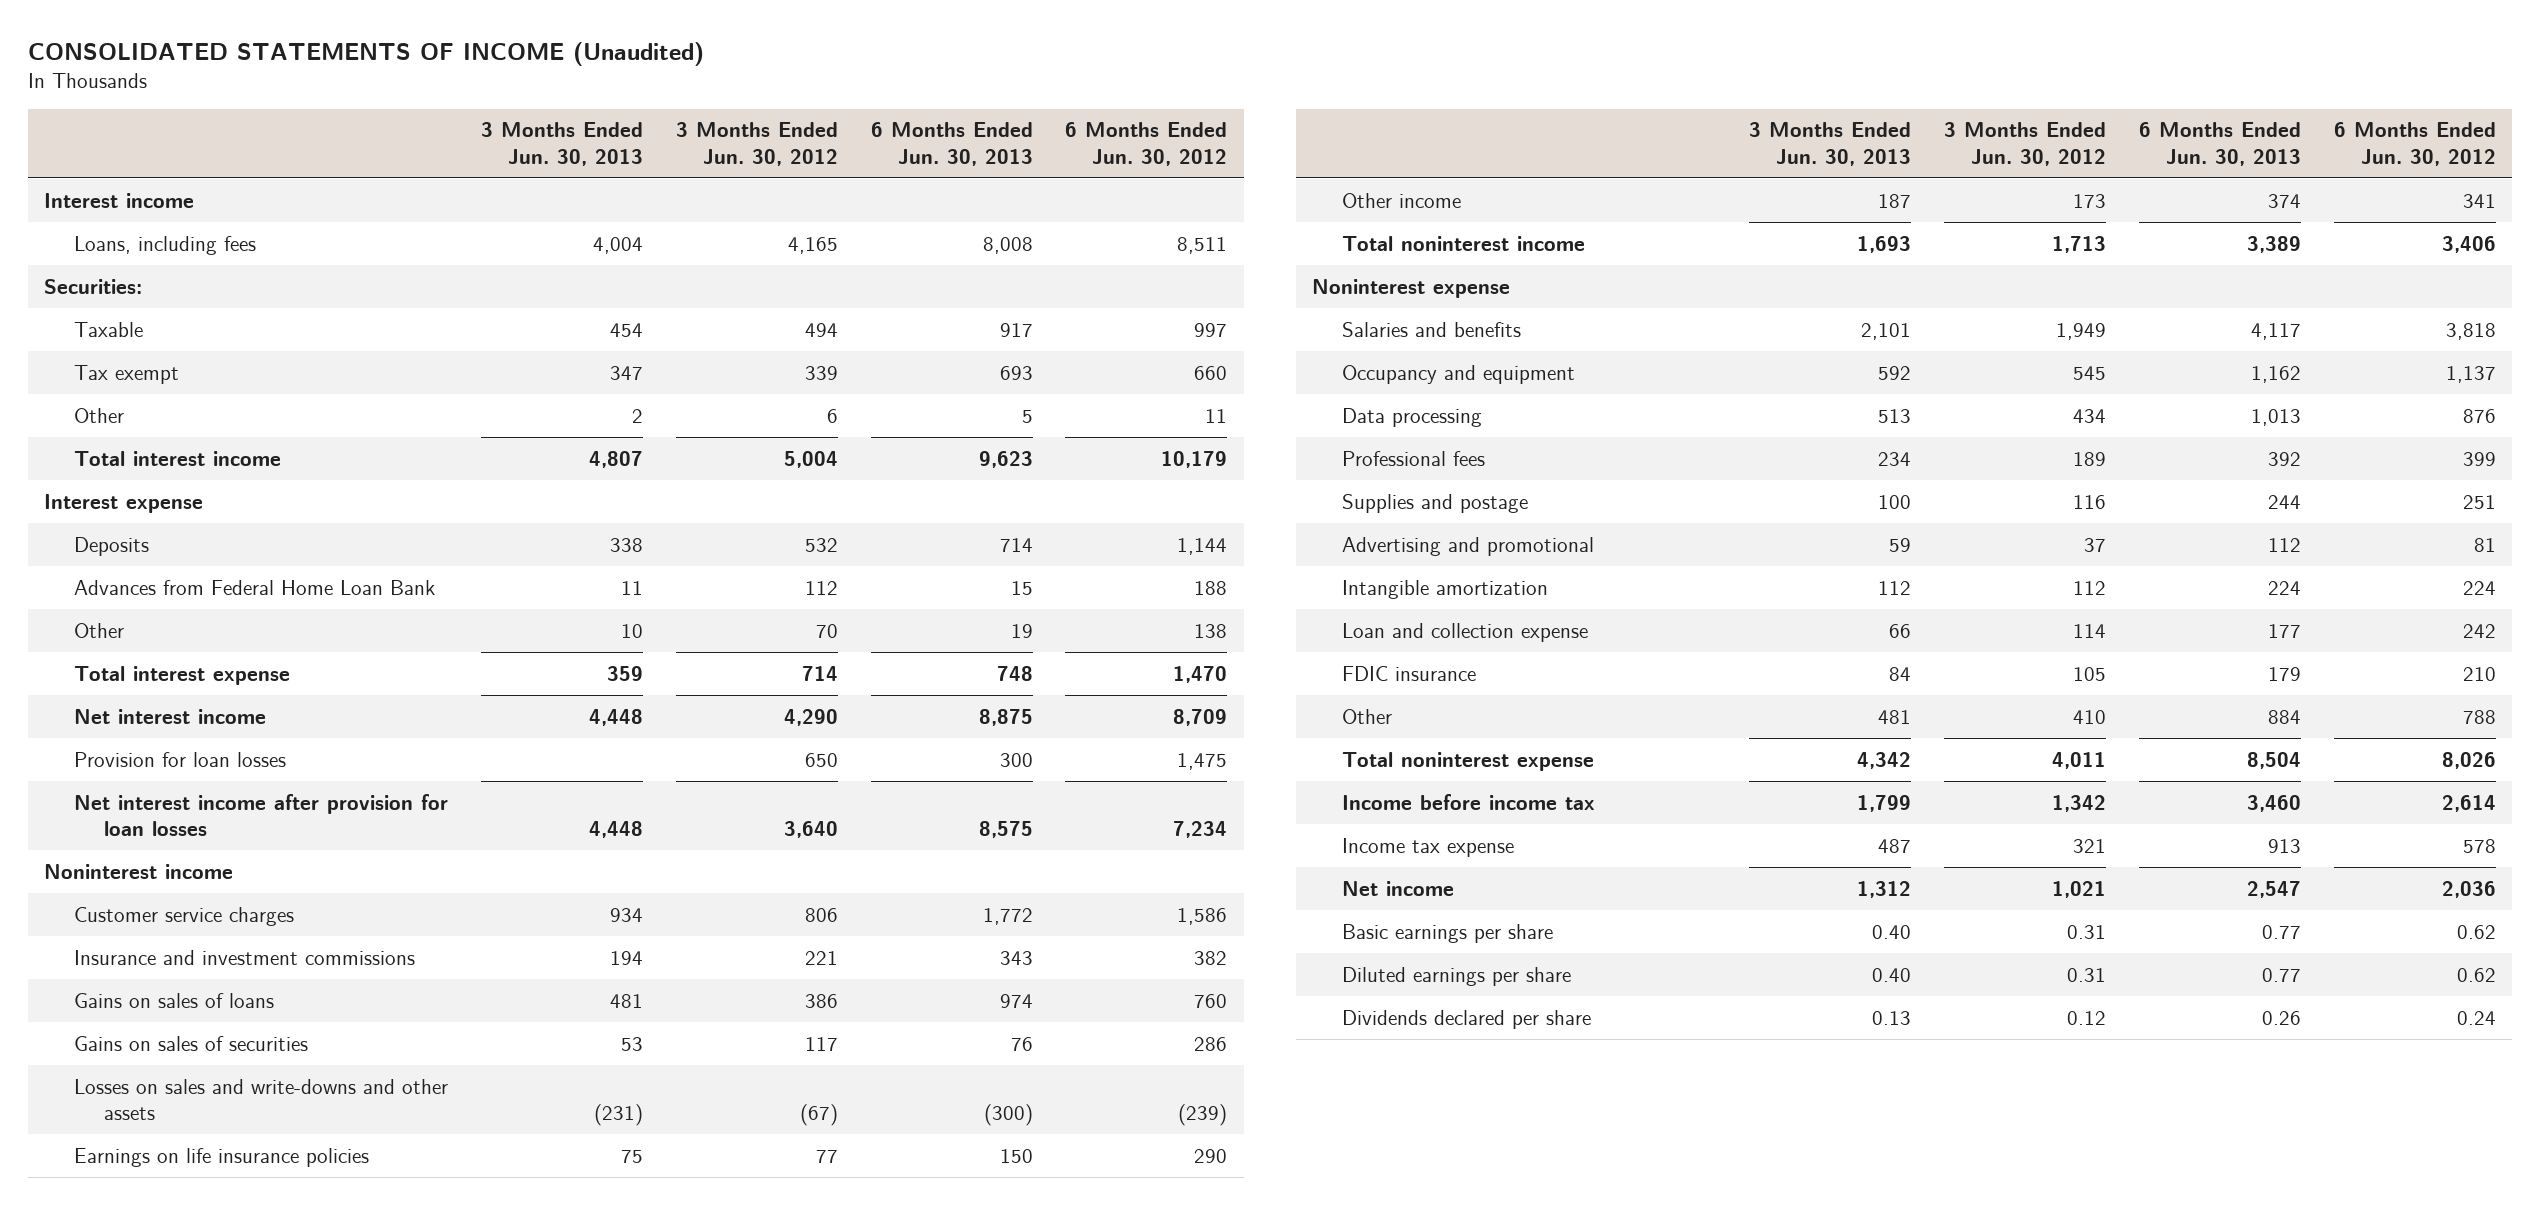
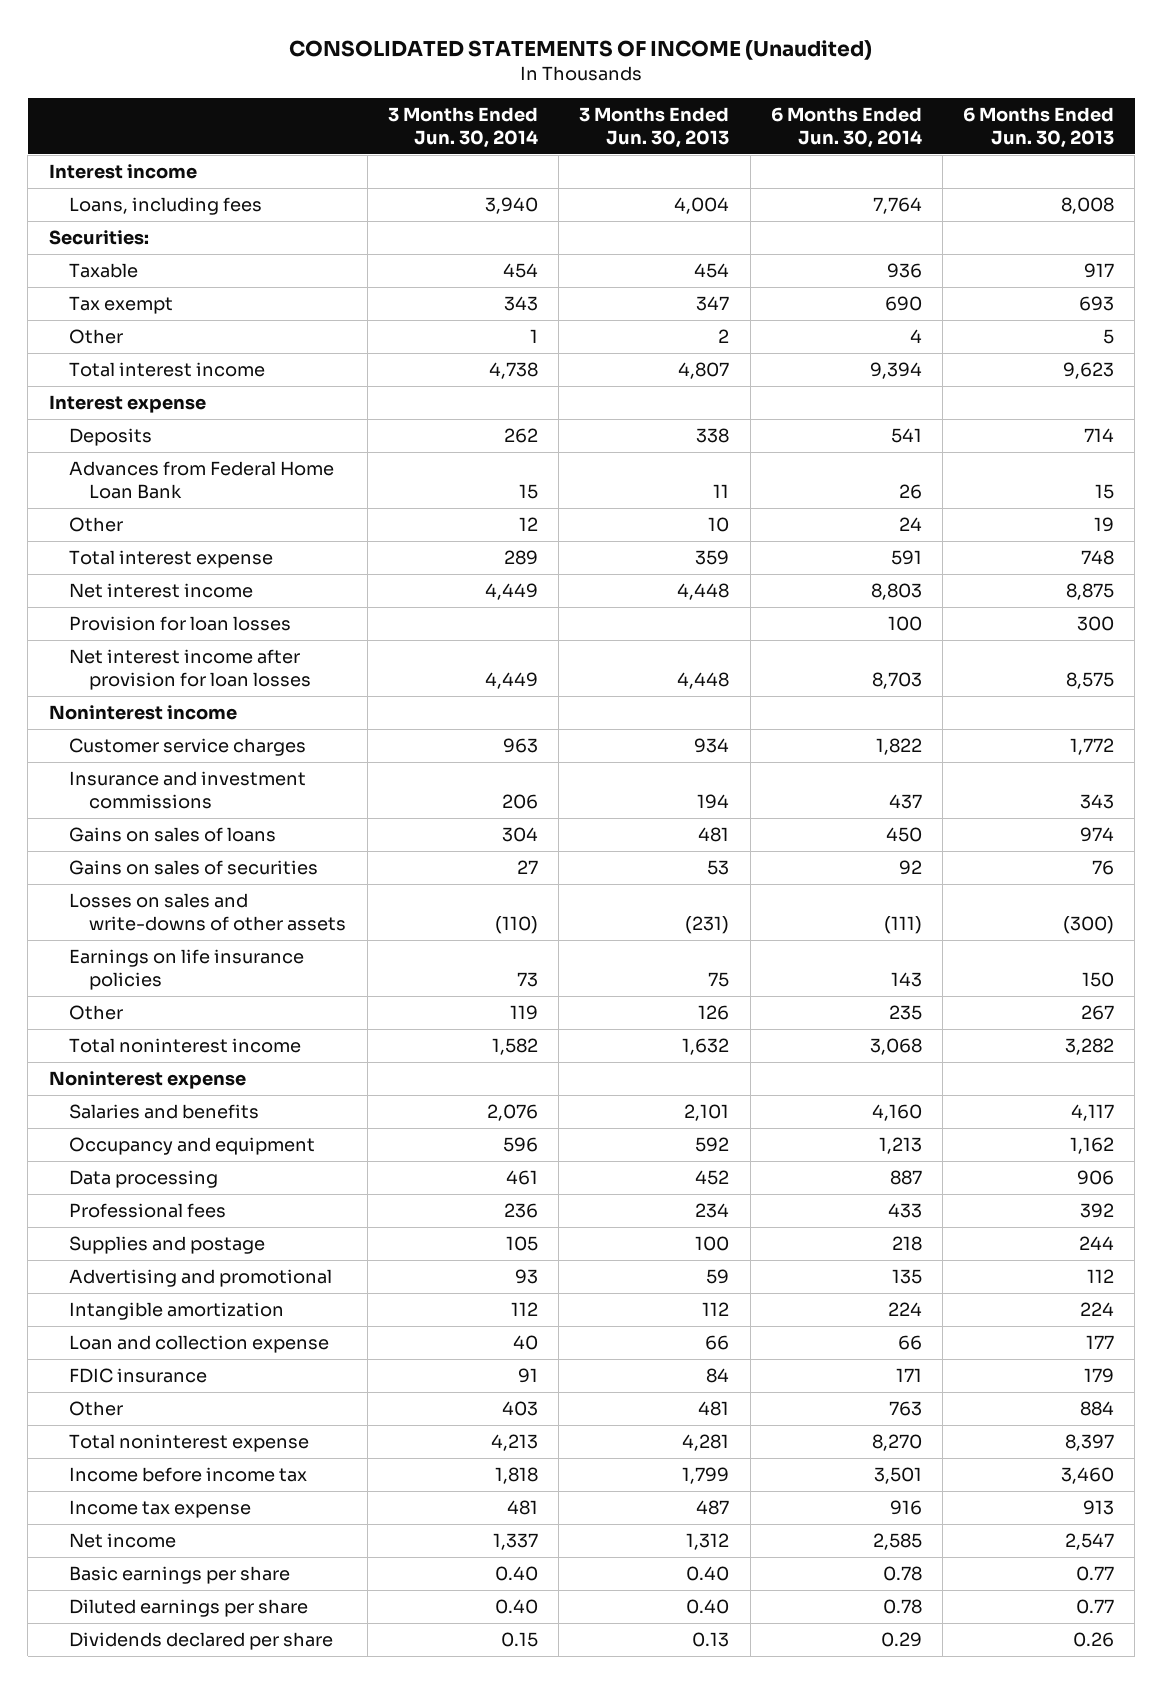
- | 3 Months Ended Jun. 30, 2013 | 3 Months Ended Jun. 30, 2012 | 6 Months Ended Jun. 30, 2013 | 6 Months Ended Jun. 30, 2012
+ | 3 Months Ended Jun. 30, 2014 | 3 Months Ended Jun. 30, 2013 | 6 Months Ended Jun. 30, 2014 | 6 Months Ended Jun. 30, 2013
- Losses on sales and write-downs and other assets | (231) | (67) | (300) | (239)
+ Losses on sales and write-downs of other assets | (110) | (231) | (111) | (300)
- Other income | 187 | 173 | 374 | 341
- Total noninterest income | 1,693 | 1,713 | 3,389 | 3,406
+ Other | 119 | 126 | 235 | 267
+ Total noninterest income | 1,582 | 1,632 | 3,068 | 3,282
- Data processing | 513 | 434 | 1,013 | 876
+ Data processing | 461 | 452 | 887 | 906
- Total noninterest expense | 4,342 | 4,011 | 8,504 | 8,026
+ Total noninterest expense | 4,213 | 4,281 | 8,270 | 8,397

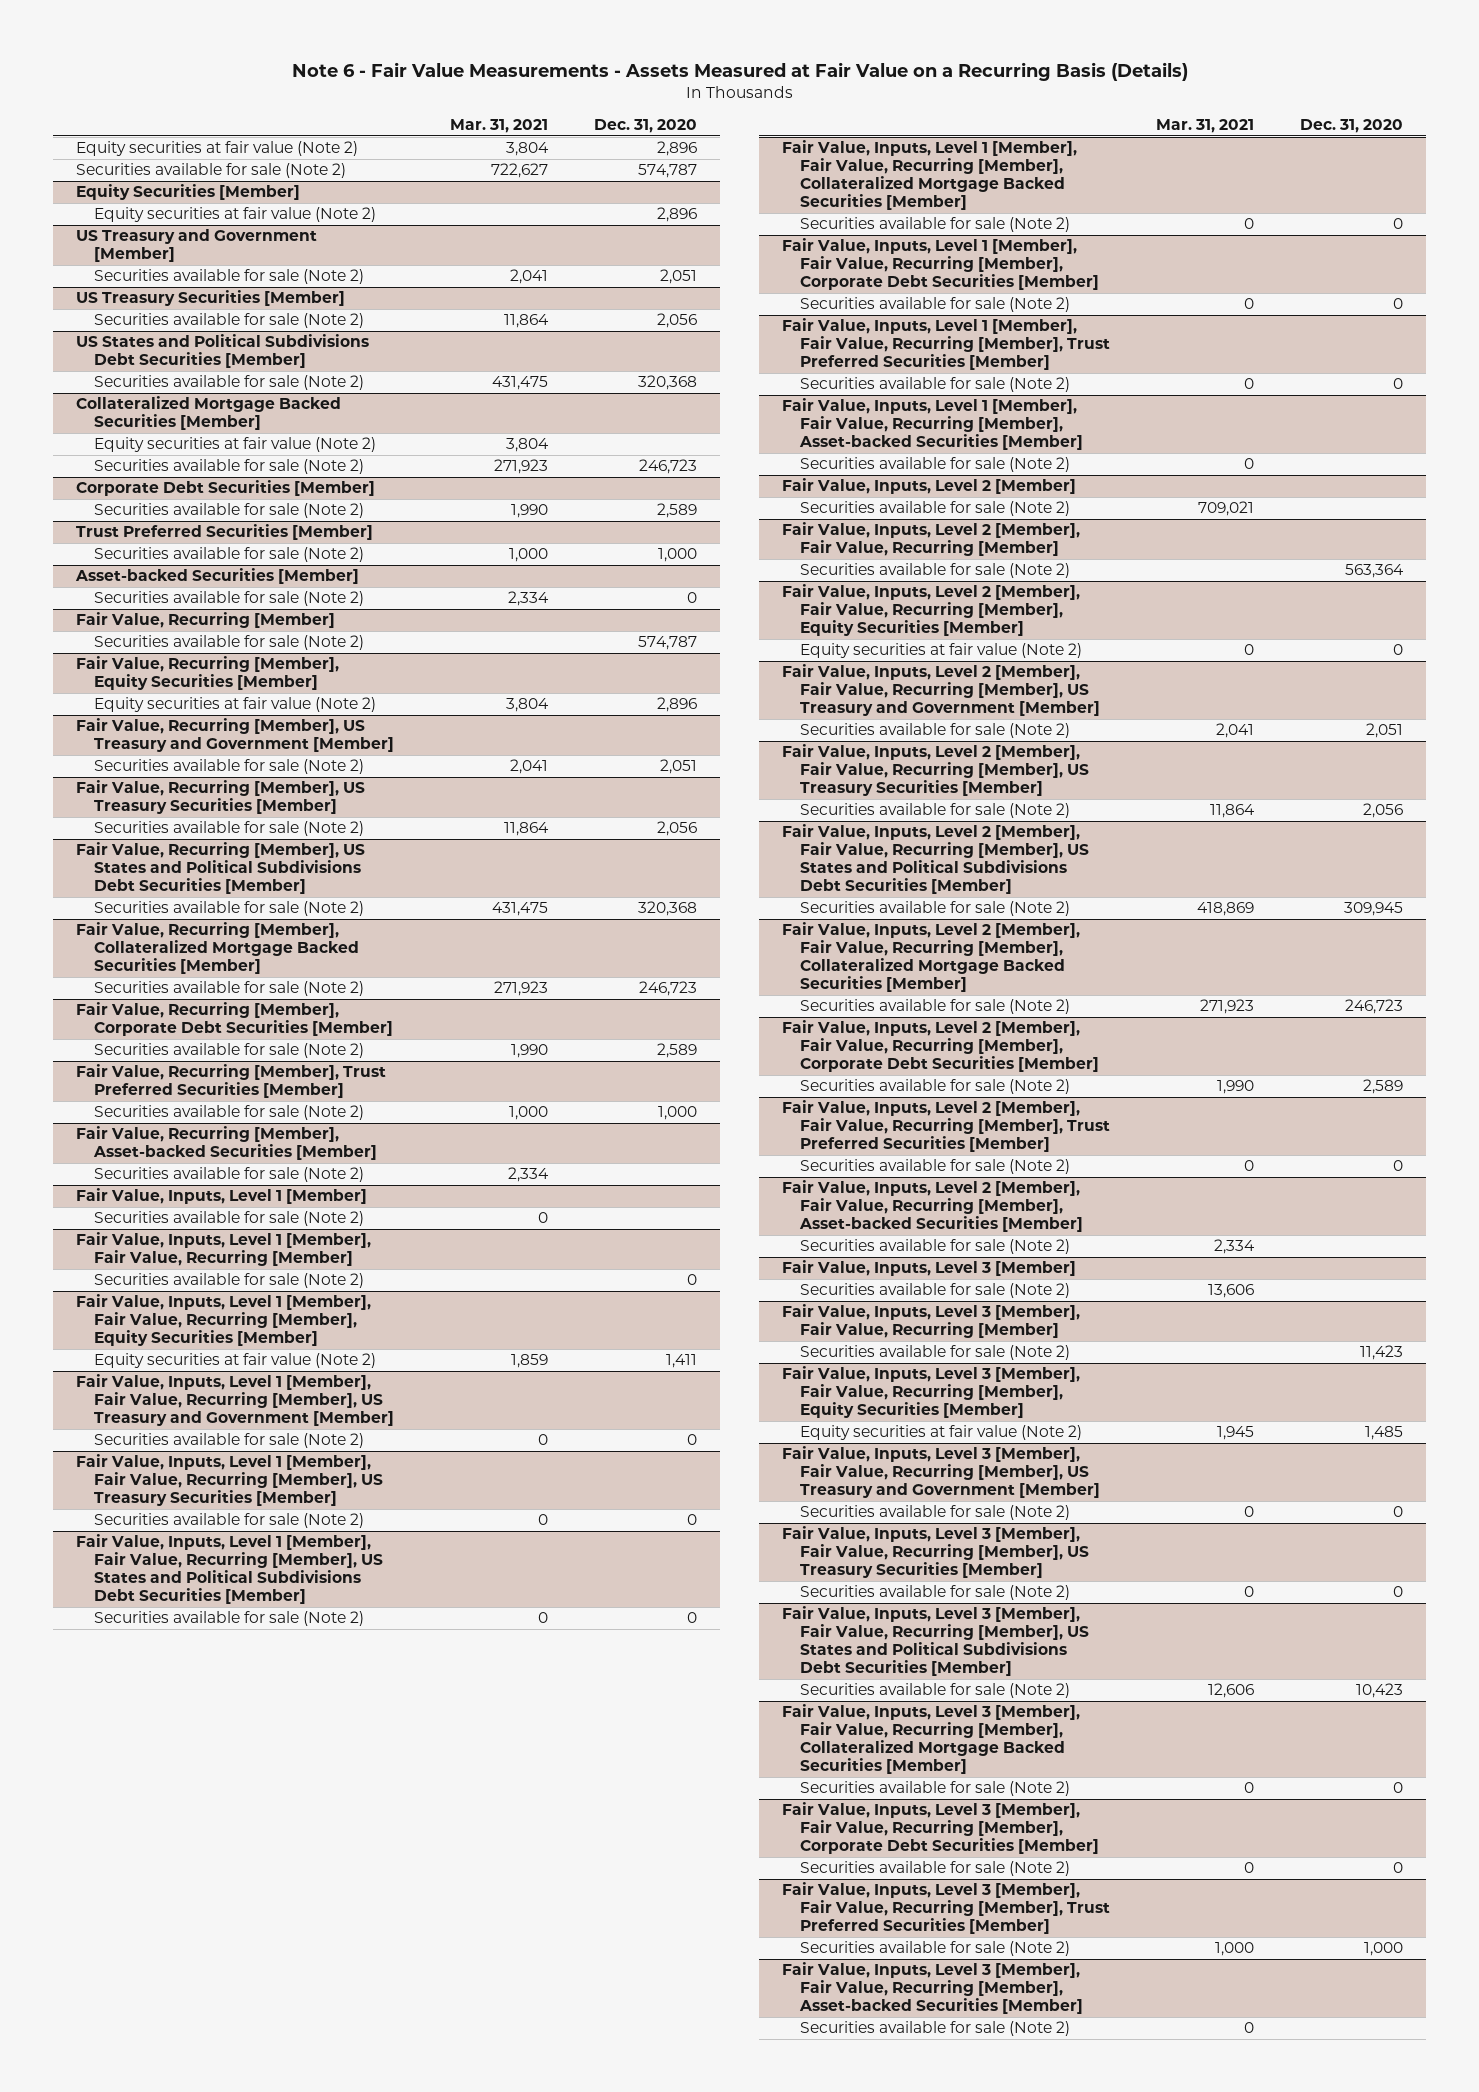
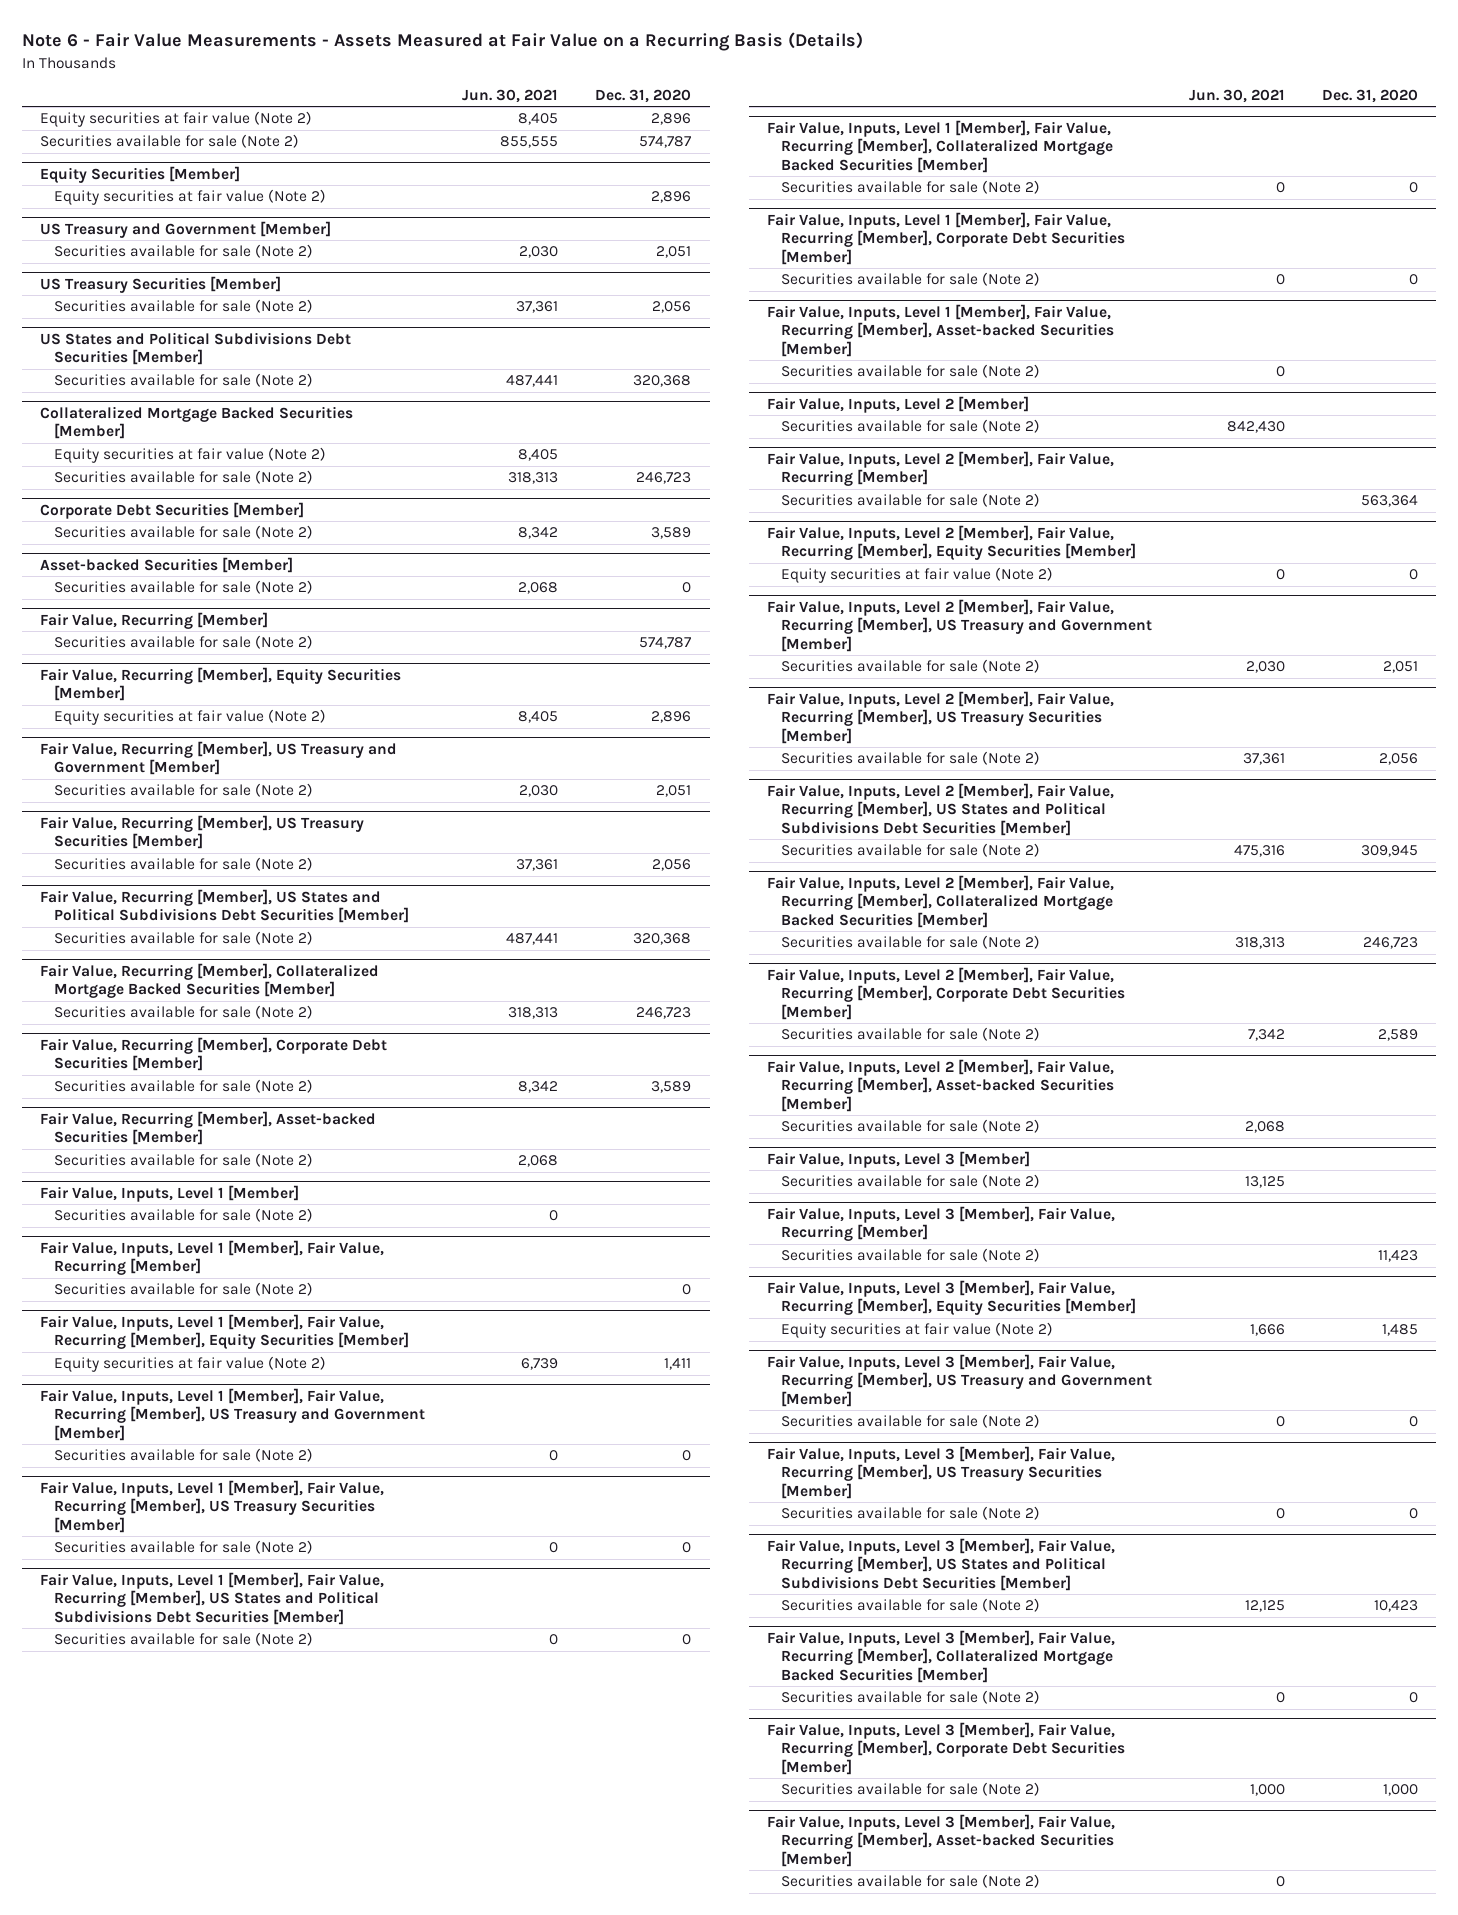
- | Mar. 31, 2021 | Dec. 31, 2020
+ | Jun. 30, 2021 | Dec. 31, 2020
@ Corporate Debt Securities [Member]
- Securities available for sale (Note 2) | 1,990 | 2,589
- Trust Preferred Securities [Member]
- Securities available for sale (Note 2) | 1,000 | 1,000
@ Corporate Debt Securities [Member]
+ Securities available for sale (Note 2) | 8,342 | 3,589
@ Fair Value, Recurring [Member], Corporate Debt Securities [Member]
- Securities available for sale (Note 2) | 1,990 | 2,589
- Fair Value, Recurring [Member], Trust Preferred Securities [Member]
- Securities available for sale (Note 2) | 1,000 | 1,000
@ Fair Value, Recurring [Member], Corporate Debt Securities [Member]
+ Securities available for sale (Note 2) | 8,342 | 3,589
- Fair Value, Inputs, Level 1 [Member], Fair Value, Recurring [Member], Trust Preferred Securities [Member]
- Securities available for sale (Note 2) | 0 | 0
- Fair Value, Inputs, Level 2 [Member], Fair Value, Recurring [Member], Trust Preferred Securities [Member]
- Securities available for sale (Note 2) | 0 | 0
@ Fair Value, Inputs, Level 3 [Member], Fair Value, Recurring [Member], Corporate Debt Securities [Member]
- Securities available for sale (Note 2) | 0 | 0
- Fair Value, Inputs, Level 3 [Member], Fair Value, Recurring [Member], Trust Preferred Securities [Member]

